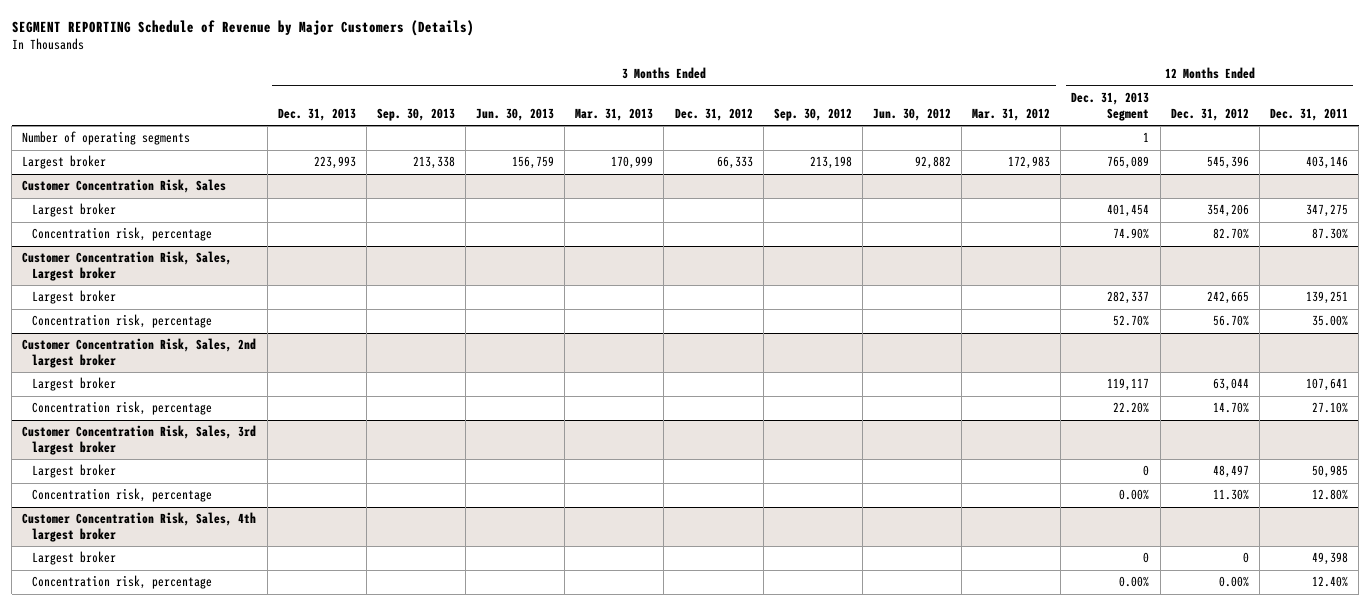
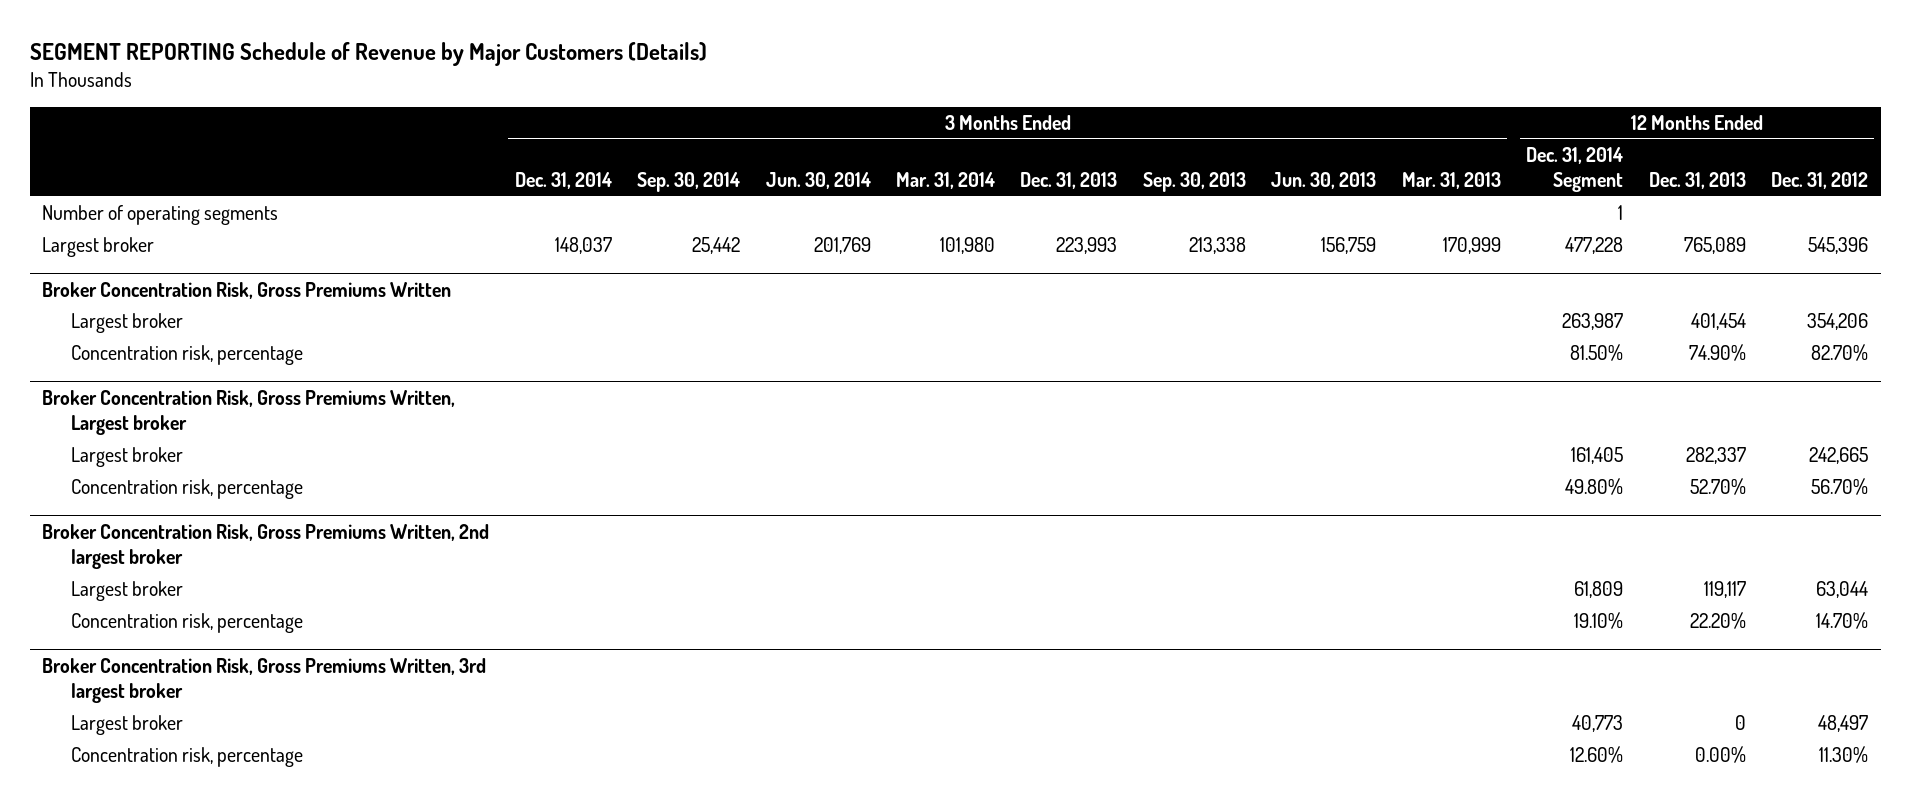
- | 3 Months Ended Dec. 31, 2013 | 3 Months Ended Sep. 30, 2013 | 3 Months Ended Jun. 30, 2013 | 3 Months Ended Mar. 31, 2013 | 3 Months Ended Dec. 31, 2012 | 3 Months Ended Sep. 30, 2012 | 3 Months Ended Jun. 30, 2012 | 3 Months Ended Mar. 31, 2012 | 12 Months Ended Dec. 31, 2013 Segment | 12 Months Ended Dec. 31, 2012 | 12 Months Ended Dec. 31, 2011
+ | 3 Months Ended Dec. 31, 2014 | 3 Months Ended Sep. 30, 2014 | 3 Months Ended Jun. 30, 2014 | 3 Months Ended Mar. 31, 2014 | 3 Months Ended Dec. 31, 2013 | 3 Months Ended Sep. 30, 2013 | 3 Months Ended Jun. 30, 2013 | 3 Months Ended Mar. 31, 2013 | 12 Months Ended Dec. 31, 2014 Segment | 12 Months Ended Dec. 31, 2013 | 12 Months Ended Dec. 31, 2012
- Customer Concentration Risk, Sales
+ Broker Concentration Risk, Gross Premiums Written
- Customer Concentration Risk, Sales, Largest broker
+ Broker Concentration Risk, Gross Premiums Written, Largest broker
- Customer Concentration Risk, Sales, 2nd largest broker
+ Broker Concentration Risk, Gross Premiums Written, 2nd largest broker
- Customer Concentration Risk, Sales, 3rd largest broker
+ Broker Concentration Risk, Gross Premiums Written, 3rd largest broker
- Customer Concentration Risk, Sales, 4th largest broker
- Largest broker | | | | | | | | | 0 | 0 | 49,398
- Concentration risk, percentage | | | | | | | | | 0.00% | 0.00% | 12.40%

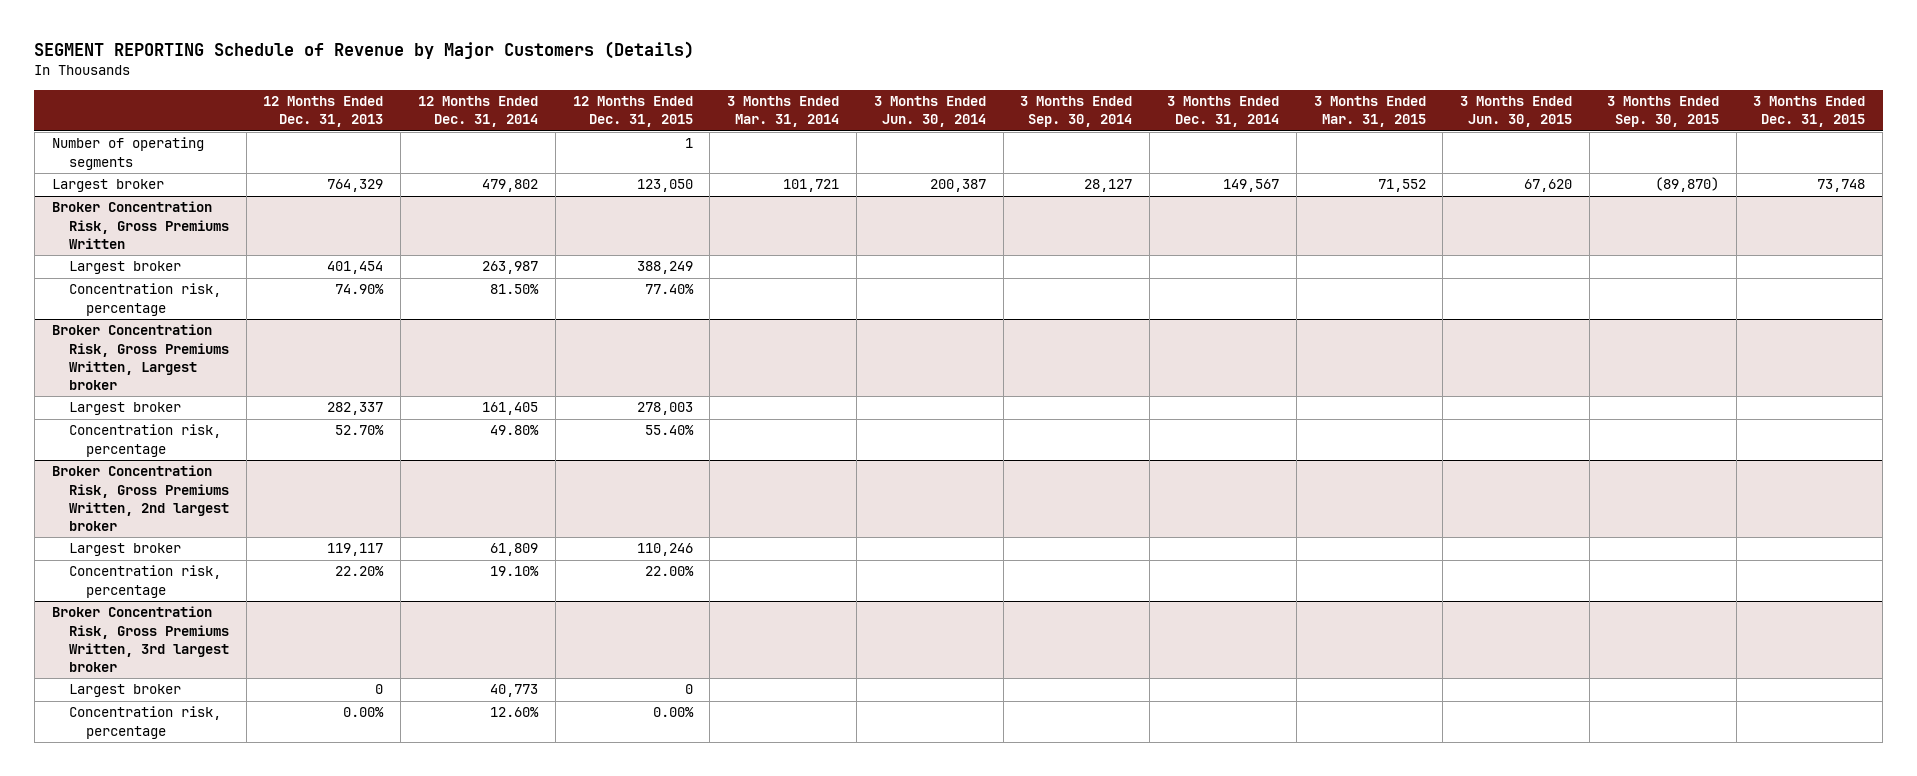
- | 3 Months Ended Dec. 31, 2014 | 3 Months Ended Sep. 30, 2014 | 3 Months Ended Jun. 30, 2014 | 3 Months Ended Mar. 31, 2014 | 3 Months Ended Dec. 31, 2013 | 3 Months Ended Sep. 30, 2013 | 3 Months Ended Jun. 30, 2013 | 3 Months Ended Mar. 31, 2013 | 12 Months Ended Dec. 31, 2014 Segment | 12 Months Ended Dec. 31, 2013 | 12 Months Ended Dec. 31, 2012
+ | 12 Months Ended Dec. 31, 2013 | 12 Months Ended Dec. 31, 2014 | 12 Months Ended Dec. 31, 2015 | 3 Months Ended Mar. 31, 2014 | 3 Months Ended Jun. 30, 2014 | 3 Months Ended Sep. 30, 2014 | 3 Months Ended Dec. 31, 2014 | 3 Months Ended Mar. 31, 2015 | 3 Months Ended Jun. 30, 2015 | 3 Months Ended Sep. 30, 2015 | 3 Months Ended Dec. 31, 2015
- Largest broker | 148,037 | 25,442 | 201,769 | 101,980 | 223,993 | 213,338 | 156,759 | 170,999 | 477,228 | 765,089 | 545,396
+ Largest broker | 764,329 | 479,802 | 123,050 | 101,721 | 200,387 | 28,127 | 149,567 | 71,552 | 67,620 | (89,870) | 73,748

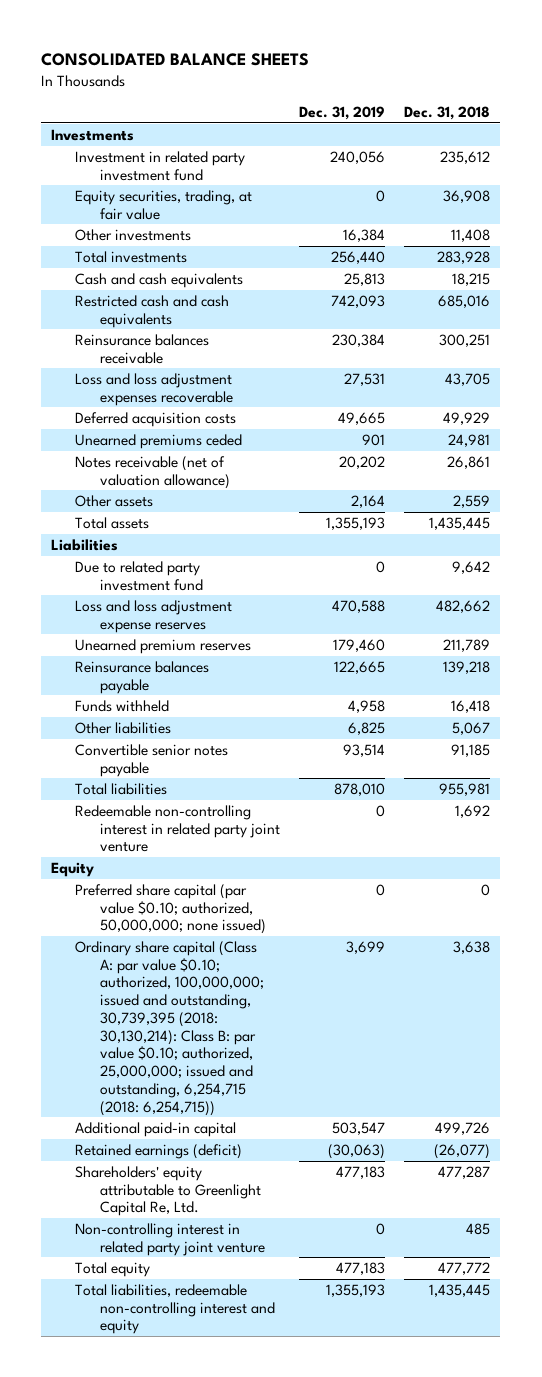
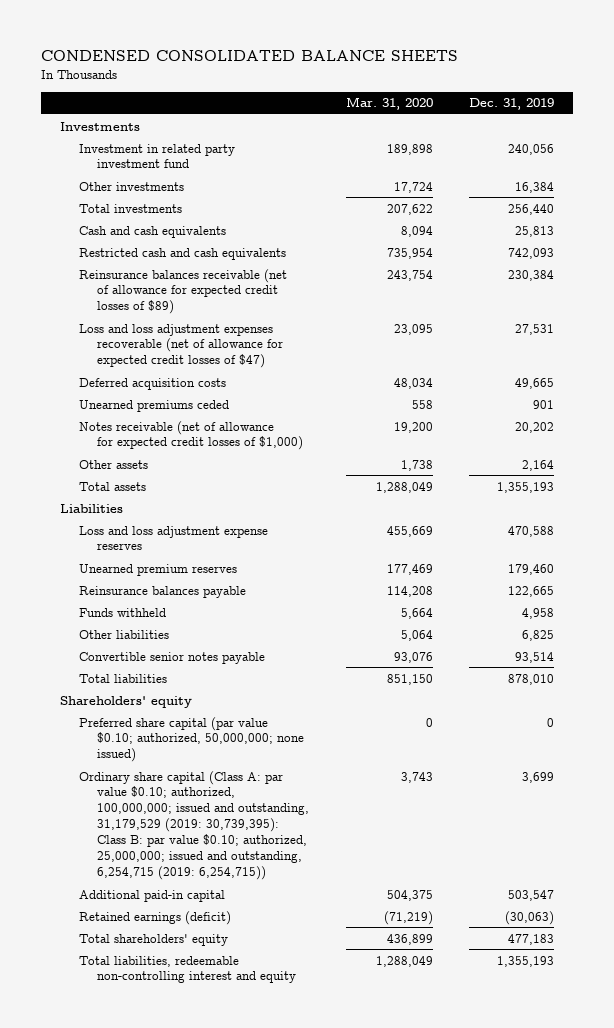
- CONSOLIDATED BALANCE SHEETS
+ CONDENSED CONSOLIDATED BALANCE SHEETS
- | Dec. 31, 2019 | Dec. 31, 2018
+ | Mar. 31, 2020 | Dec. 31, 2019
- Equity securities, trading, at fair value | 0 | 36,908
- Reinsurance balances receivable | 230,384 | 300,251
- Loss and loss adjustment expenses recoverable | 27,531 | 43,705
+ Reinsurance balances receivable (net of allowance for expected credit losses of $89) | 243,754 | 230,384
+ Loss and loss adjustment expenses recoverable (net of allowance for expected credit losses of $47) | 23,095 | 27,531
- Notes receivable (net of valuation allowance) | 20,202 | 26,861
+ Notes receivable (net of allowance for expected credit losses of $1,000) | 19,200 | 20,202
- Due to related party investment fund | 0 | 9,642
- Redeemable non-controlling interest in related party joint venture | 0 | 1,692
- Equity
+ Shareholders' equity
- Ordinary share capital (Class A: par value $0.10; authorized, 100,000,000; issued and outstanding, 30,739,395 (2018: 30,130,214): Class B: par value $0.10; authorized, 25,000,000; issued and outstanding, 6,254,715 (2018: 6,254,715)) | 3,699 | 3,638
+ Ordinary share capital (Class A: par value $0.10; authorized, 100,000,000; issued and outstanding, 31,179,529 (2019: 30,739,395): Class B: par value $0.10; authorized, 25,000,000; issued and outstanding, 6,254,715 (2019: 6,254,715)) | 3,743 | 3,699
- Shareholders' equity attributable to Greenlight Capital Re, Ltd. | 477,183 | 477,287
- Non-controlling interest in related party joint venture | 0 | 485
- Total equity | 477,183 | 477,772
+ Total shareholders' equity | 436,899 | 477,183

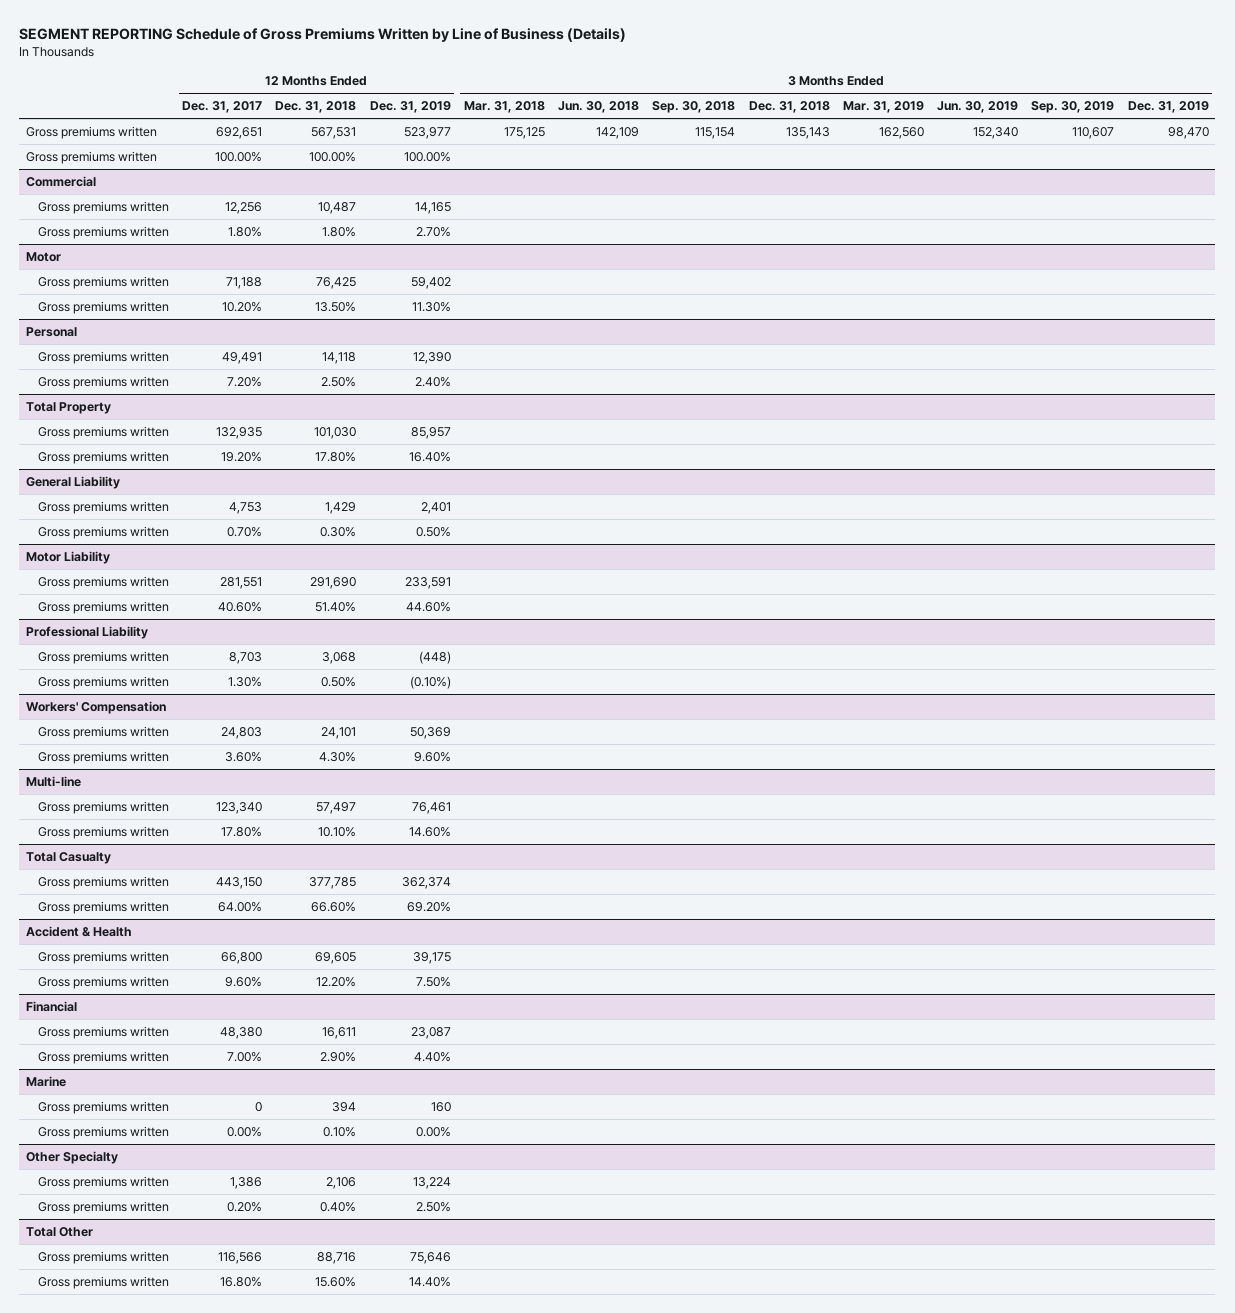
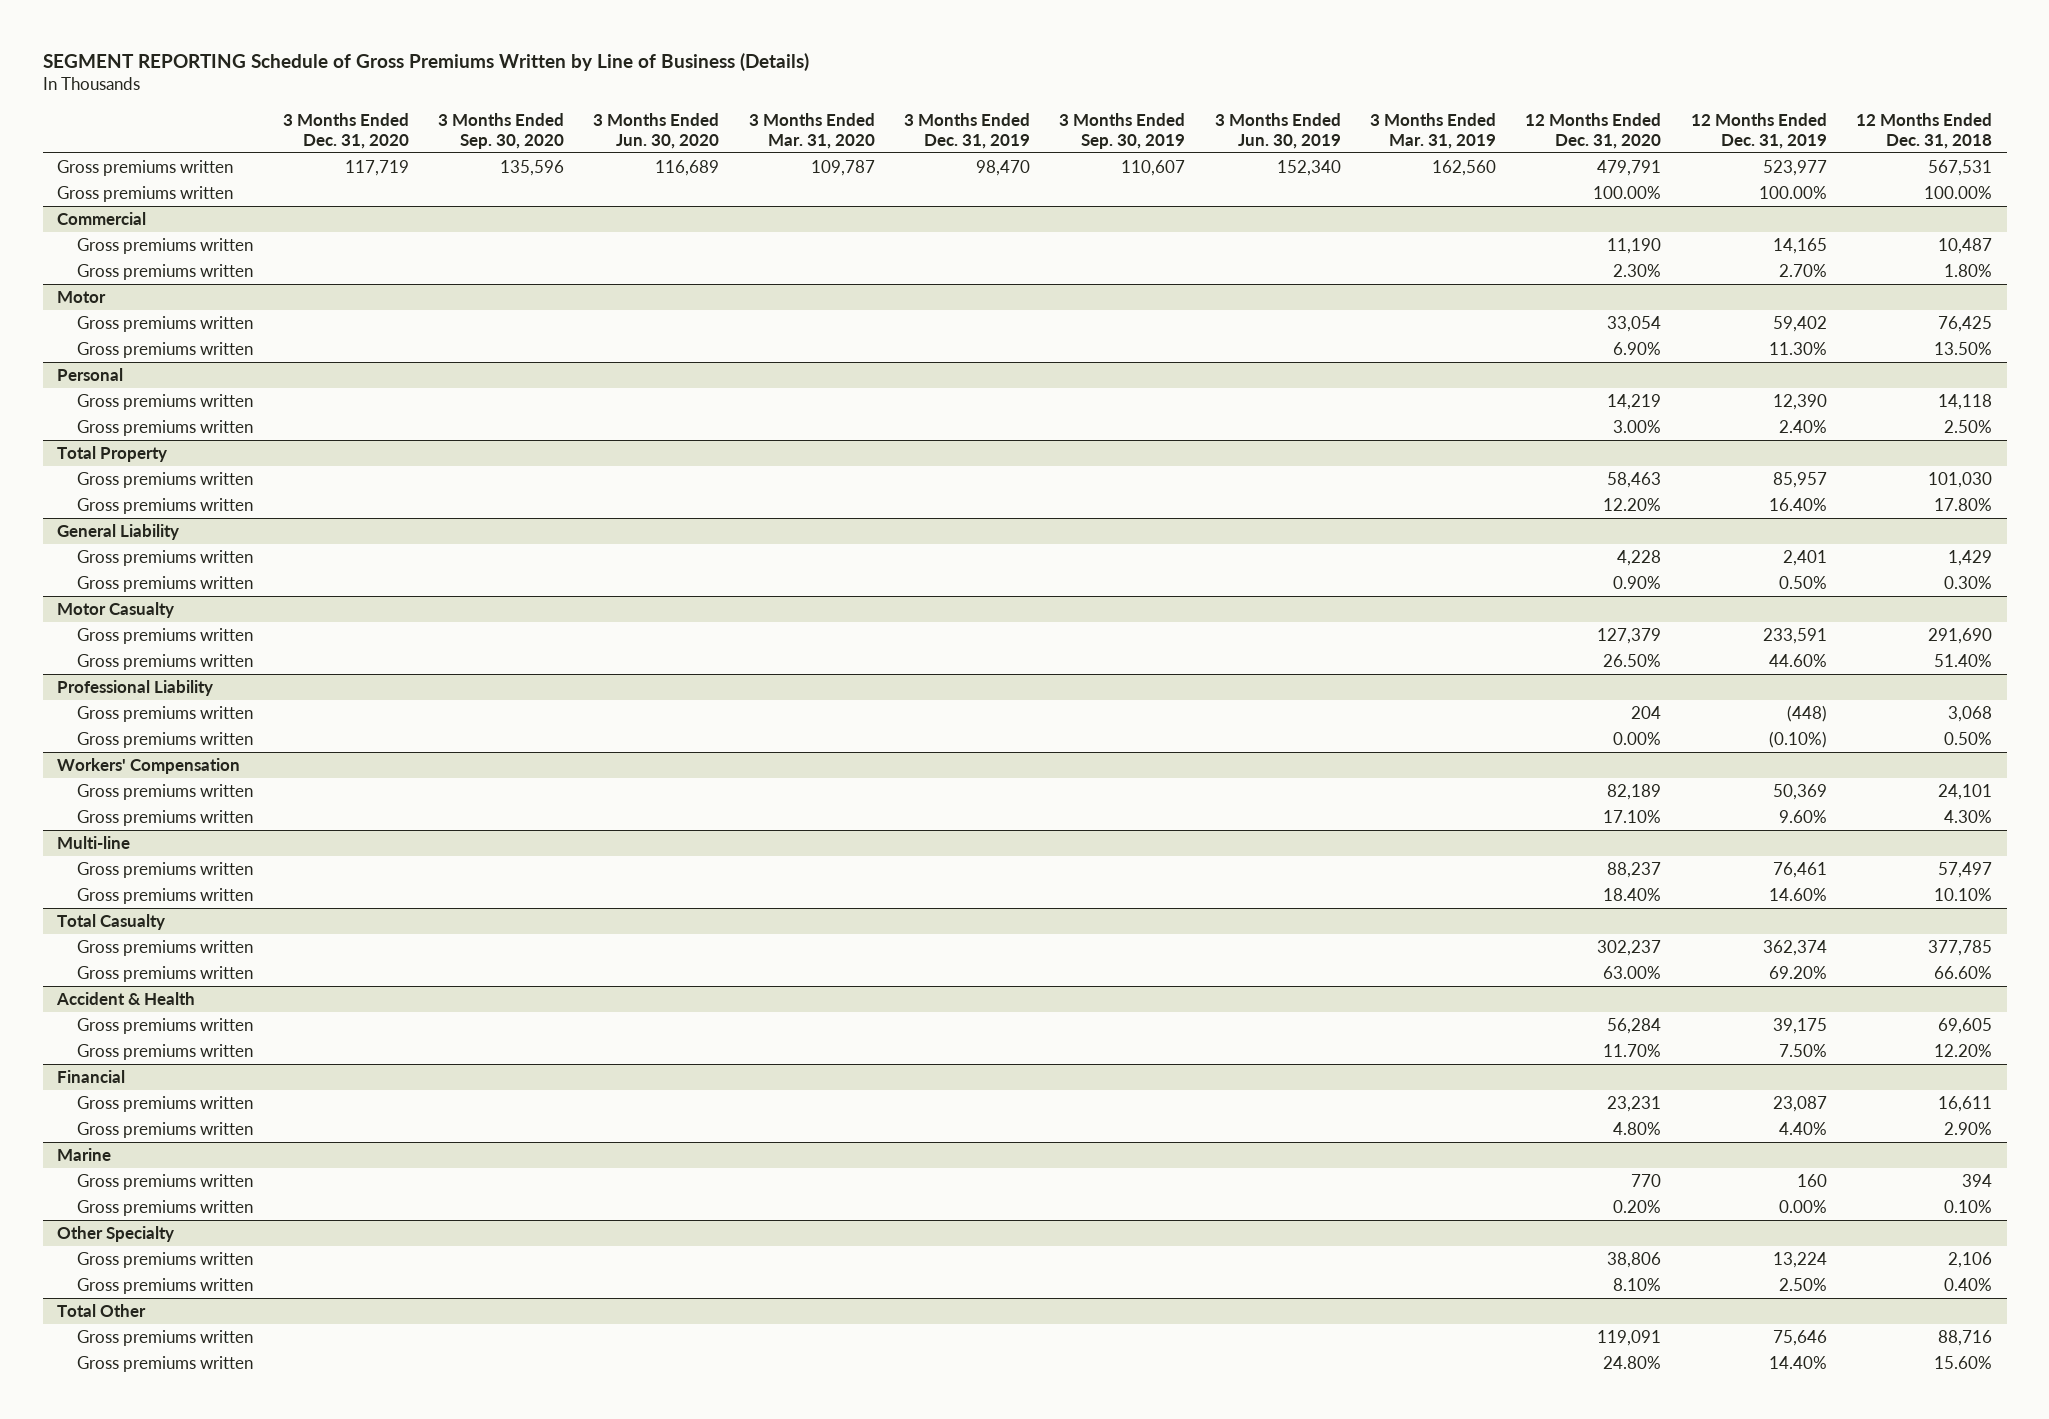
- | 12 Months Ended Dec. 31, 2017 | 12 Months Ended Dec. 31, 2018 | 12 Months Ended Dec. 31, 2019 | 3 Months Ended Mar. 31, 2018 | 3 Months Ended Jun. 30, 2018 | 3 Months Ended Sep. 30, 2018 | 3 Months Ended Dec. 31, 2018 | 3 Months Ended Mar. 31, 2019 | 3 Months Ended Jun. 30, 2019 | 3 Months Ended Sep. 30, 2019 | 3 Months Ended Dec. 31, 2019
+ | 3 Months Ended Dec. 31, 2020 | 3 Months Ended Sep. 30, 2020 | 3 Months Ended Jun. 30, 2020 | 3 Months Ended Mar. 31, 2020 | 3 Months Ended Dec. 31, 2019 | 3 Months Ended Sep. 30, 2019 | 3 Months Ended Jun. 30, 2019 | 3 Months Ended Mar. 31, 2019 | 12 Months Ended Dec. 31, 2020 | 12 Months Ended Dec. 31, 2019 | 12 Months Ended Dec. 31, 2018
- Motor Liability
+ Motor Casualty

